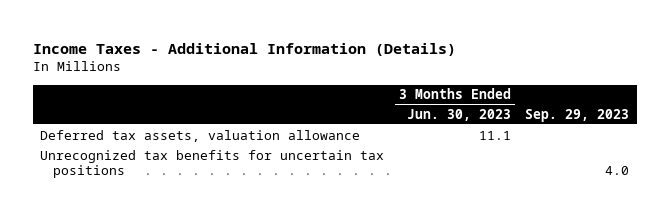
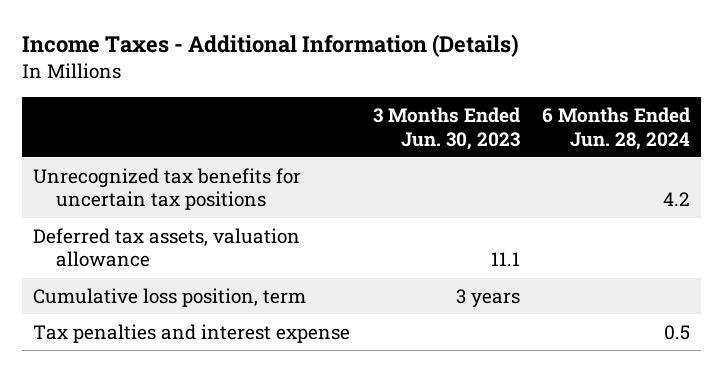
- | 3 Months Ended Jun. 30, 2023 | Sep. 29, 2023
+ | 3 Months Ended Jun. 30, 2023 | 6 Months Ended Jun. 28, 2024
moved down: Deferred tax assets, valuation allowance | 11.1 |
+ Cumulative loss position, term | 3 years |
+ Tax penalties and interest expense | | 0.5

